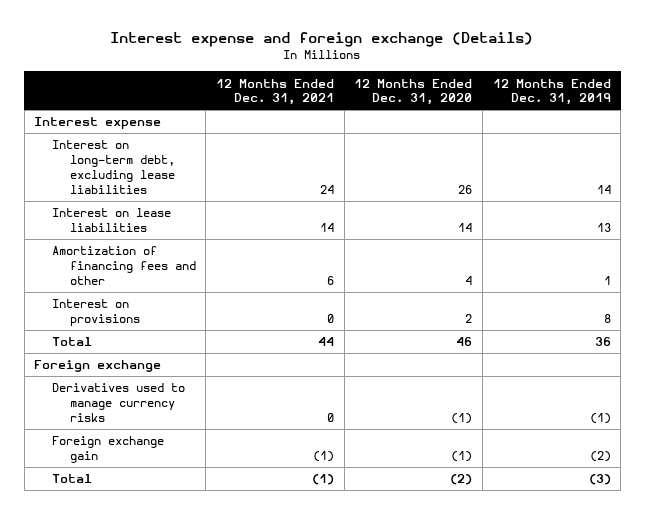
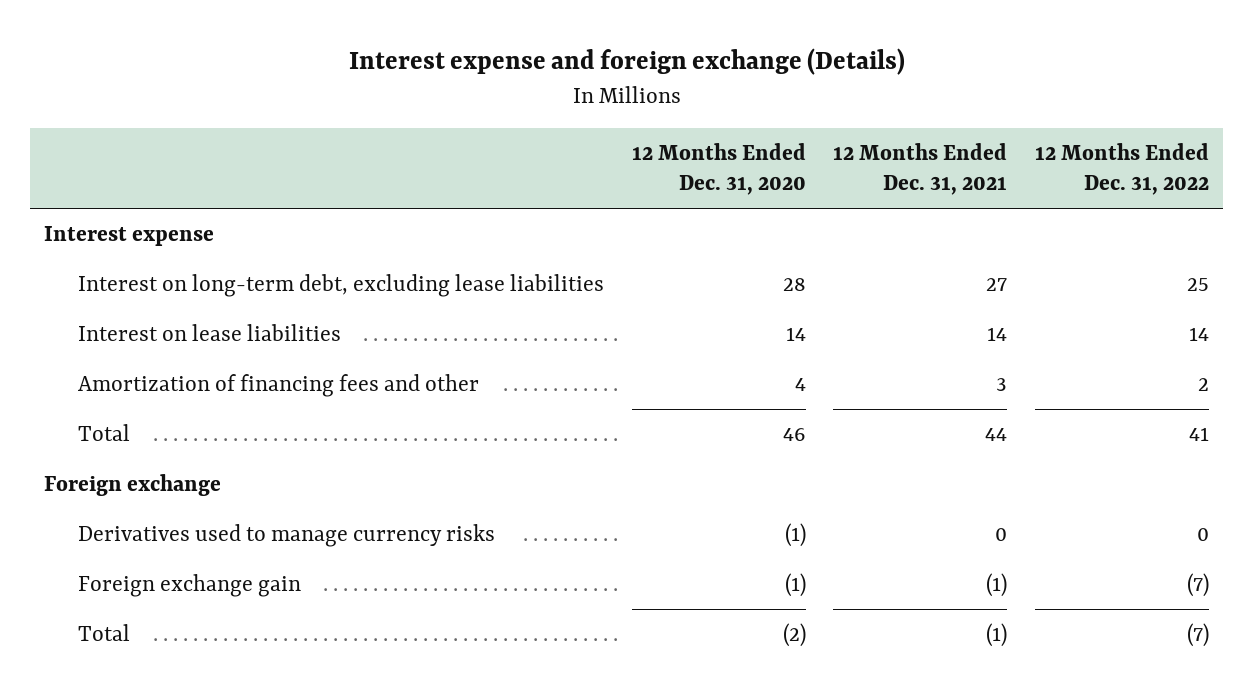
- | 12 Months Ended Dec. 31, 2021 | 12 Months Ended Dec. 31, 2020 | 12 Months Ended Dec. 31, 2019
+ | 12 Months Ended Dec. 31, 2020 | 12 Months Ended Dec. 31, 2021 | 12 Months Ended Dec. 31, 2022
- Interest on long-term debt, excluding lease liabilities | 24 | 26 | 14
+ Interest on long-term debt, excluding lease liabilities | 28 | 27 | 25
- Amortization of financing fees and other | 6 | 4 | 1
- Interest on provisions | 0 | 2 | 8
+ Amortization of financing fees and other | 4 | 3 | 2

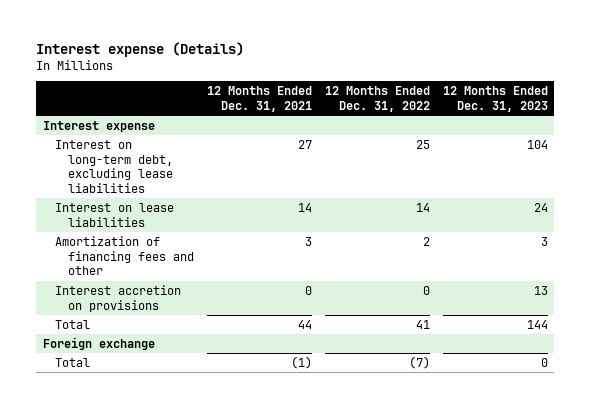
- Interest expense and foreign exchange (Details)
+ Interest expense (Details)
- | 12 Months Ended Dec. 31, 2020 | 12 Months Ended Dec. 31, 2021 | 12 Months Ended Dec. 31, 2022
+ | 12 Months Ended Dec. 31, 2021 | 12 Months Ended Dec. 31, 2022 | 12 Months Ended Dec. 31, 2023
+ Interest accretion on provisions | 0 | 0 | 13
- Derivatives used to manage currency risks | (1) | 0 | 0
- Foreign exchange gain | (1) | (1) | (7)

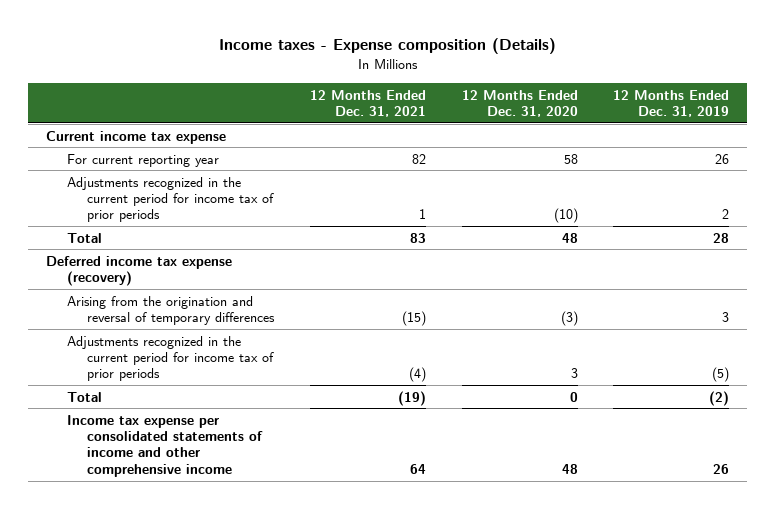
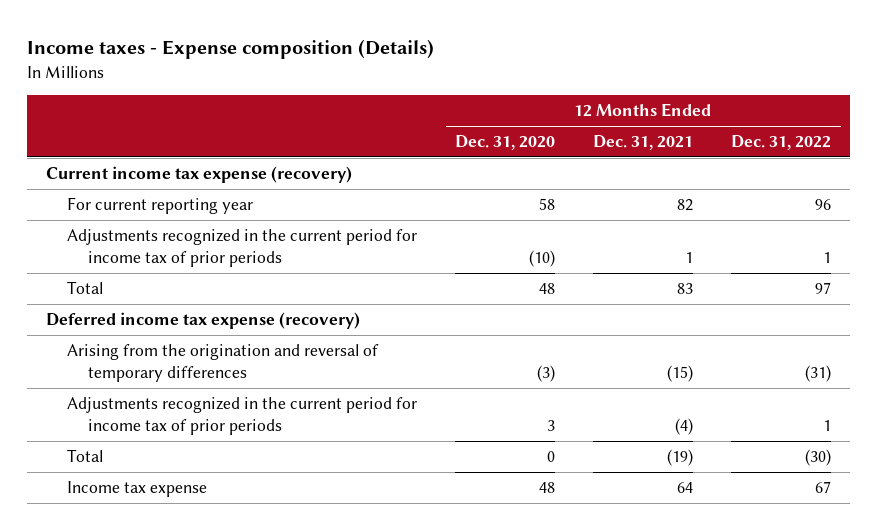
- | 12 Months Ended Dec. 31, 2021 | 12 Months Ended Dec. 31, 2020 | 12 Months Ended Dec. 31, 2019
+ | 12 Months Ended Dec. 31, 2020 | 12 Months Ended Dec. 31, 2021 | 12 Months Ended Dec. 31, 2022
- Current income tax expense
+ Current income tax expense (recovery)
- Income tax expense per consolidated statements of income and other comprehensive income | 64 | 48 | 26
+ Income tax expense | 48 | 64 | 67

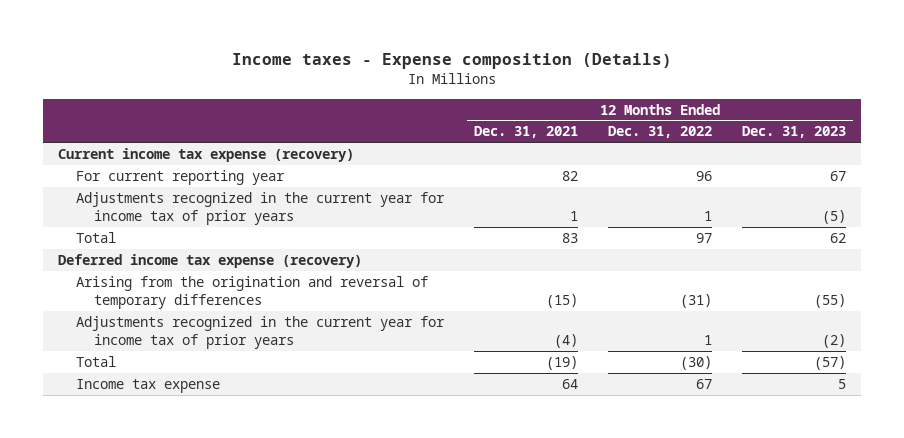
- | 12 Months Ended Dec. 31, 2020 | 12 Months Ended Dec. 31, 2021 | 12 Months Ended Dec. 31, 2022
+ | 12 Months Ended Dec. 31, 2021 | 12 Months Ended Dec. 31, 2022 | 12 Months Ended Dec. 31, 2023
- Adjustments recognized in the current period for income tax of prior periods | (10) | 1 | 1
+ Adjustments recognized in the current year for income tax of prior years | 1 | 1 | (5)
- Adjustments recognized in the current period for income tax of prior periods | 3 | (4) | 1
+ Adjustments recognized in the current year for income tax of prior years | (4) | 1 | (2)

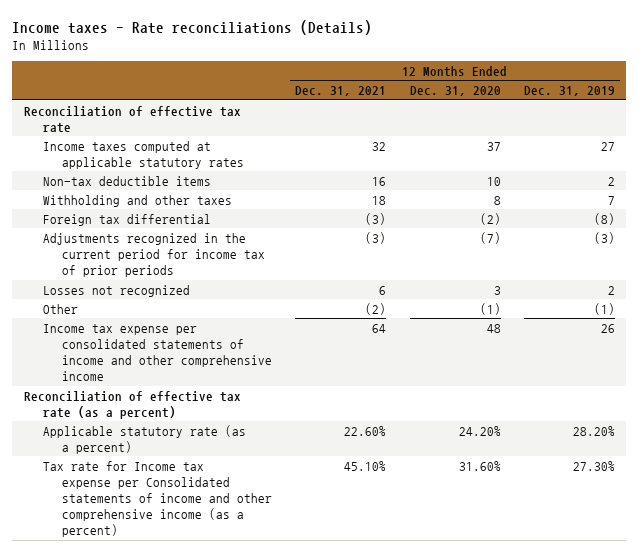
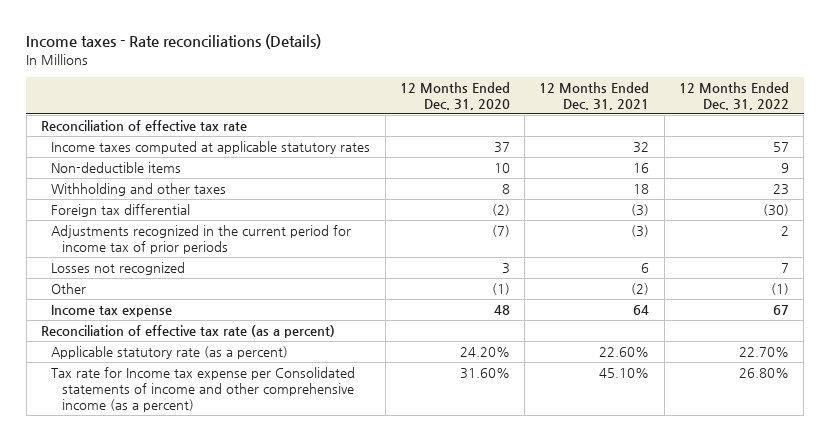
- | 12 Months Ended Dec. 31, 2021 | 12 Months Ended Dec. 31, 2020 | 12 Months Ended Dec. 31, 2019
+ | 12 Months Ended Dec. 31, 2020 | 12 Months Ended Dec. 31, 2021 | 12 Months Ended Dec. 31, 2022
- Non-tax deductible items | 16 | 10 | 2
+ Non-deductible items | 10 | 16 | 9
- Income tax expense per consolidated statements of income and other comprehensive income | 64 | 48 | 26
+ Income tax expense | 48 | 64 | 67

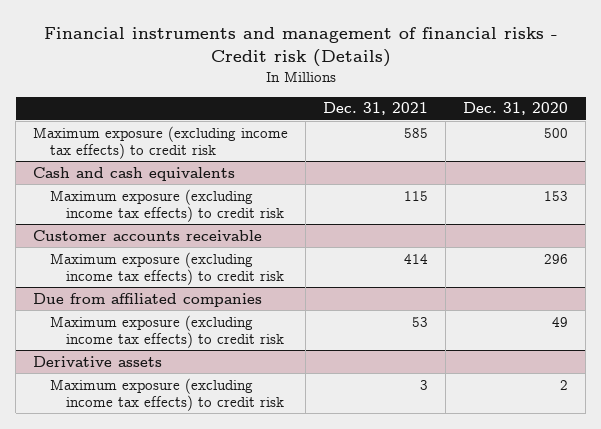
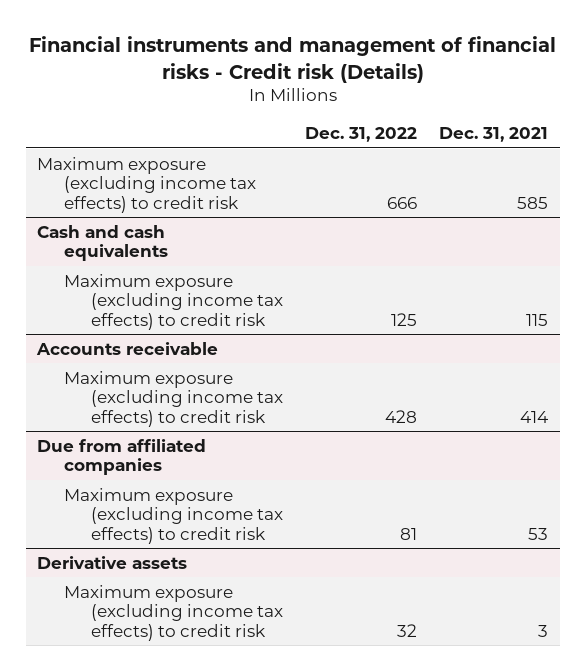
- | Dec. 31, 2021 | Dec. 31, 2020
+ | Dec. 31, 2022 | Dec. 31, 2021
- Customer accounts receivable
+ Accounts receivable

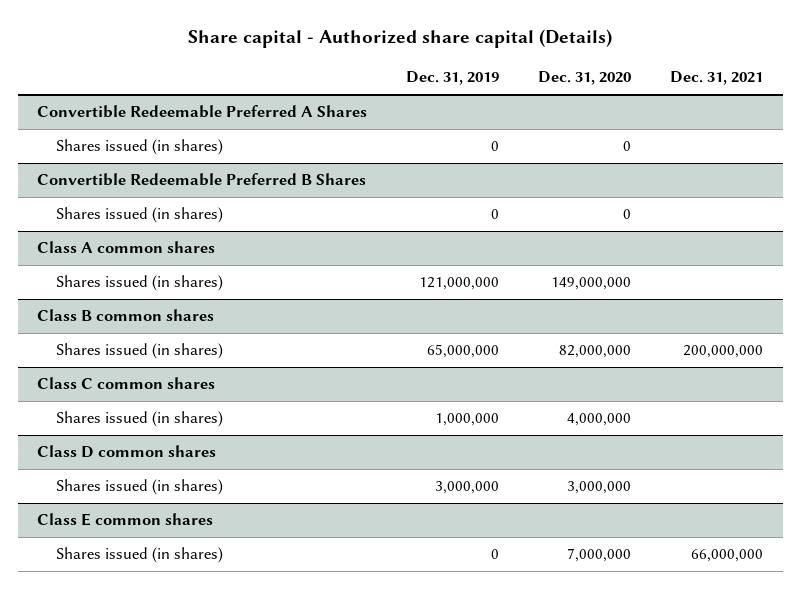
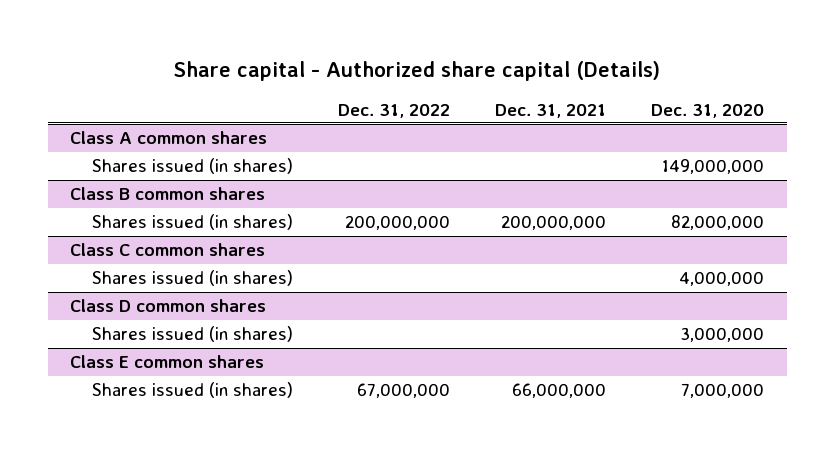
- | Dec. 31, 2019 | Dec. 31, 2020 | Dec. 31, 2021
+ | Dec. 31, 2022 | Dec. 31, 2021 | Dec. 31, 2020
- Convertible Redeemable Preferred A Shares
- Shares issued (in shares) | 0 | 0 |
- Convertible Redeemable Preferred B Shares
- Shares issued (in shares) | 0 | 0 |

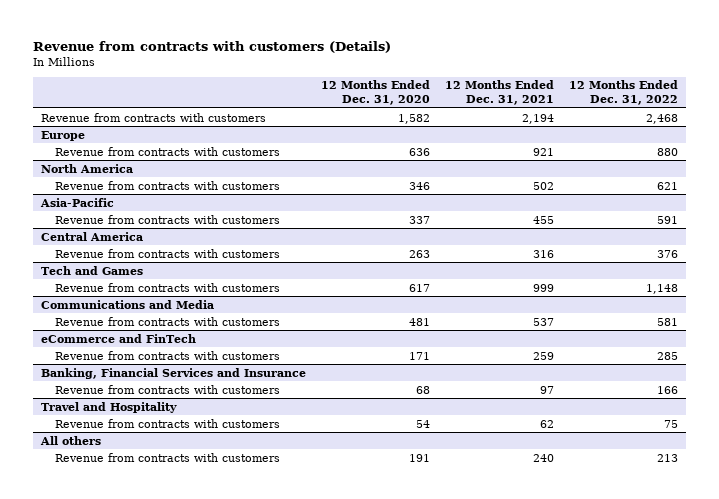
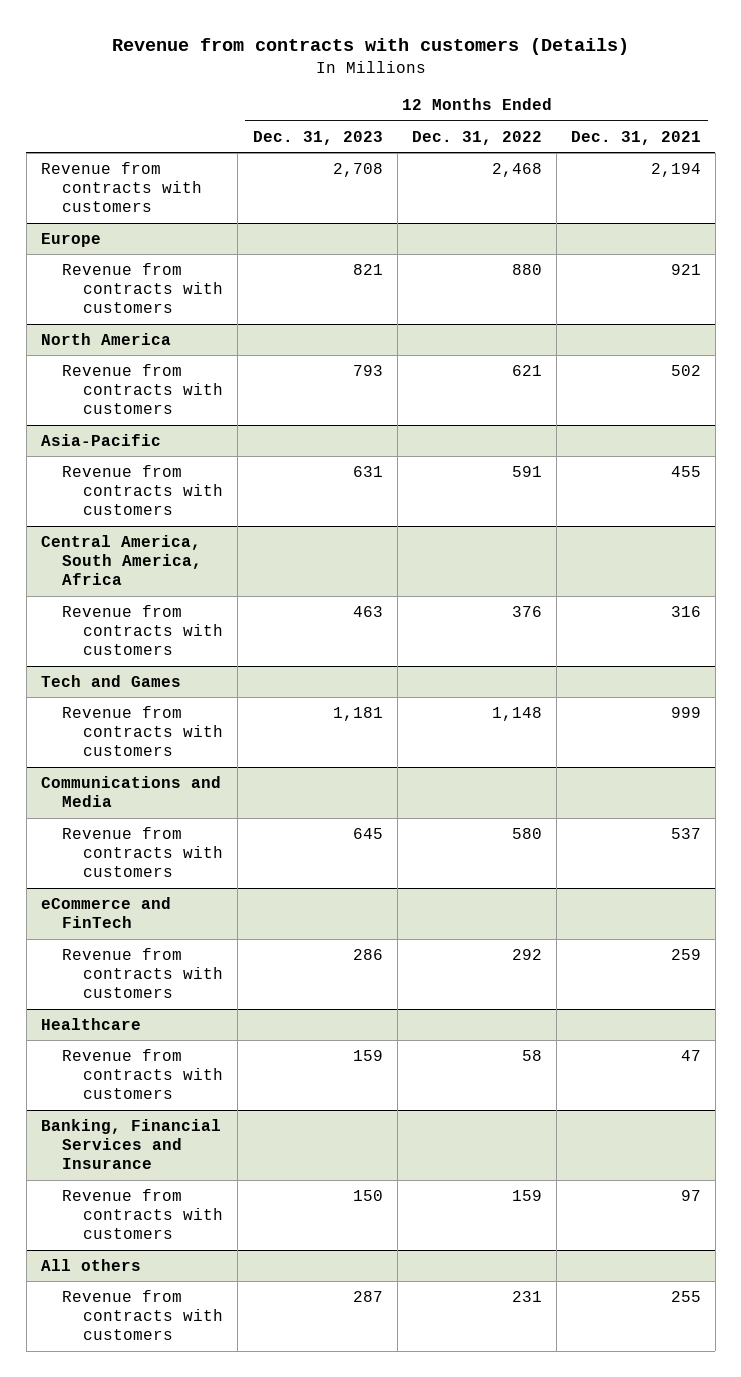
- | 12 Months Ended Dec. 31, 2020 | 12 Months Ended Dec. 31, 2021 | 12 Months Ended Dec. 31, 2022
+ | 12 Months Ended Dec. 31, 2023 | 12 Months Ended Dec. 31, 2022 | 12 Months Ended Dec. 31, 2021
- Central America
+ Central America, South America, Africa
@ Communications and Media
- Revenue from contracts with customers | 481 | 537 | 581
+ Revenue from contracts with customers | 645 | 580 | 537
@ eCommerce and FinTech
- Revenue from contracts with customers | 171 | 259 | 285
+ Revenue from contracts with customers | 286 | 292 | 259
+ Healthcare
+ Revenue from contracts with customers | 159 | 58 | 47
@ Banking, Financial Services and Insurance
- Revenue from contracts with customers | 68 | 97 | 166
- Travel and Hospitality
- Revenue from contracts with customers | 54 | 62 | 75
@ Banking, Financial Services and Insurance
+ Revenue from contracts with customers | 150 | 159 | 97
@ All others
- Revenue from contracts with customers | 191 | 240 | 213
+ Revenue from contracts with customers | 287 | 231 | 255

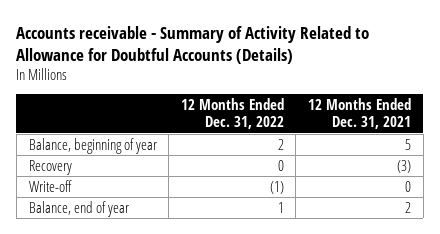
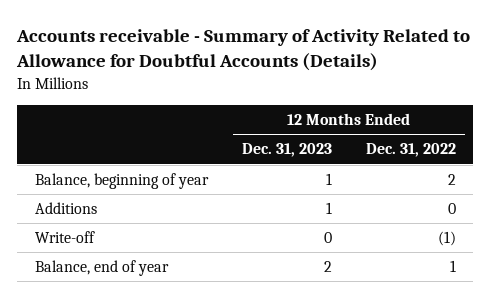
- | 12 Months Ended Dec. 31, 2022 | 12 Months Ended Dec. 31, 2021
+ | 12 Months Ended Dec. 31, 2023 | 12 Months Ended Dec. 31, 2022
- Recovery | 0 | (3)
+ Additions | 1 | 0

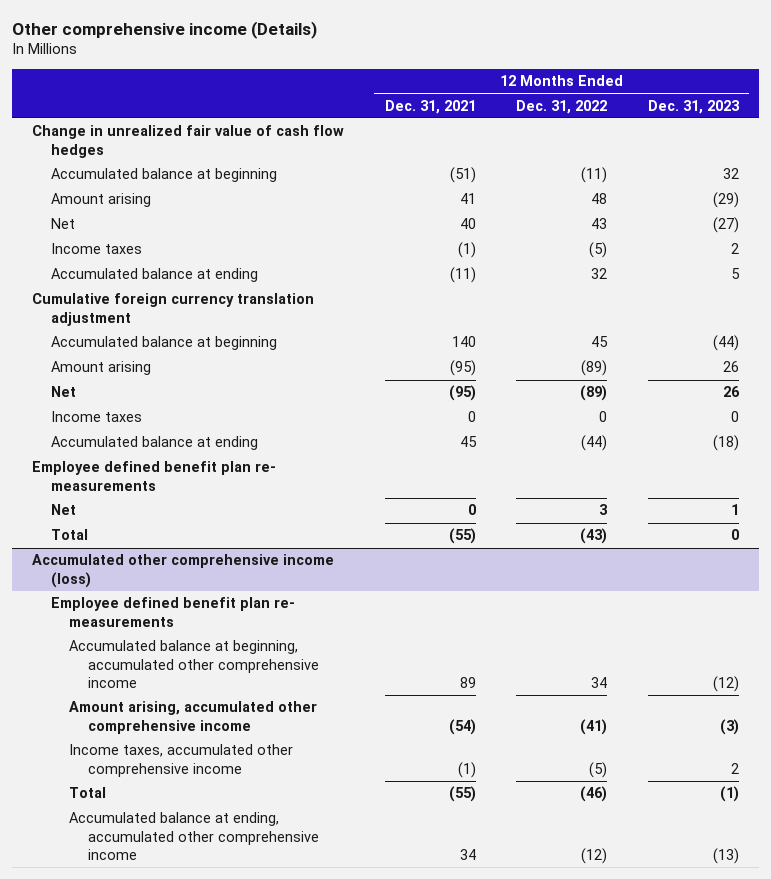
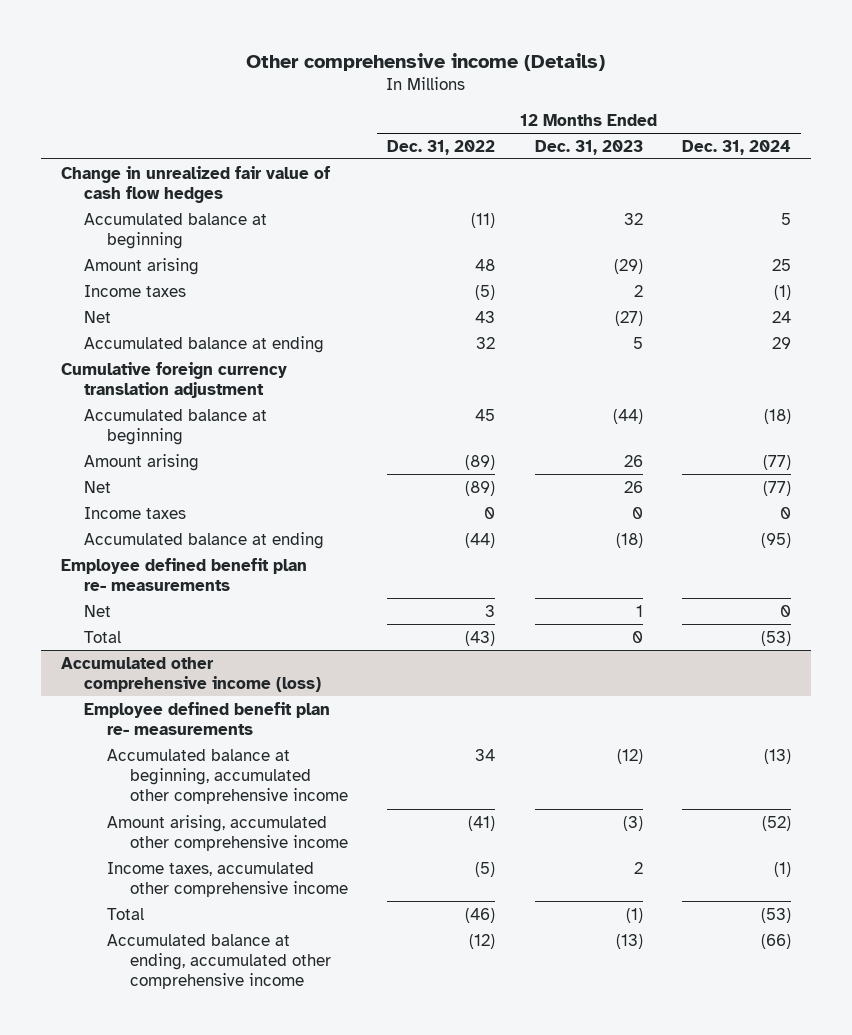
- | 12 Months Ended Dec. 31, 2021 | 12 Months Ended Dec. 31, 2022 | 12 Months Ended Dec. 31, 2023
+ | 12 Months Ended Dec. 31, 2022 | 12 Months Ended Dec. 31, 2023 | 12 Months Ended Dec. 31, 2024
moved down: Net | 43 | (27) | 24

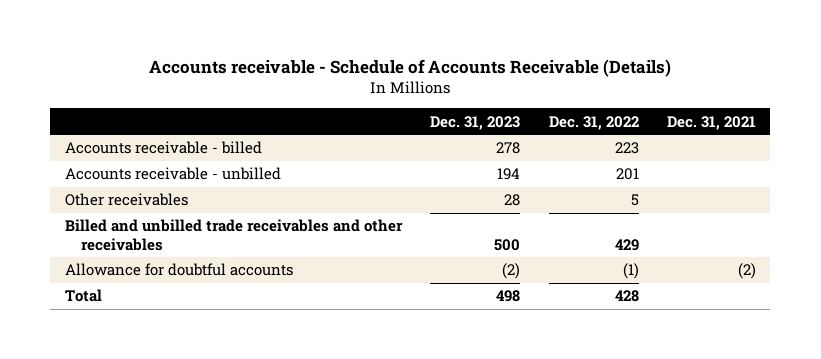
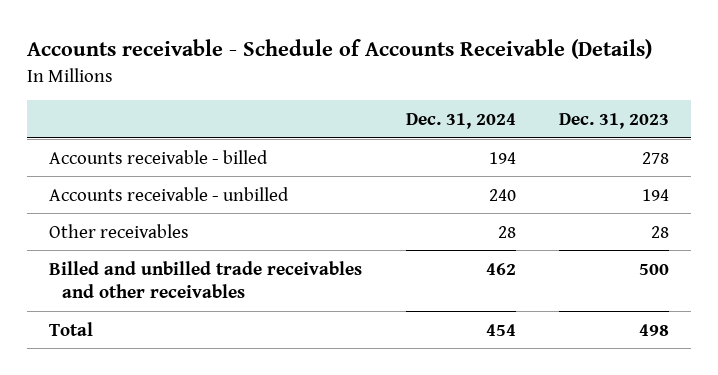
- | Dec. 31, 2023 | Dec. 31, 2022 | Dec. 31, 2021
+ | Dec. 31, 2024 | Dec. 31, 2023
- Allowance for doubtful accounts | (2) | (1) | (2)

